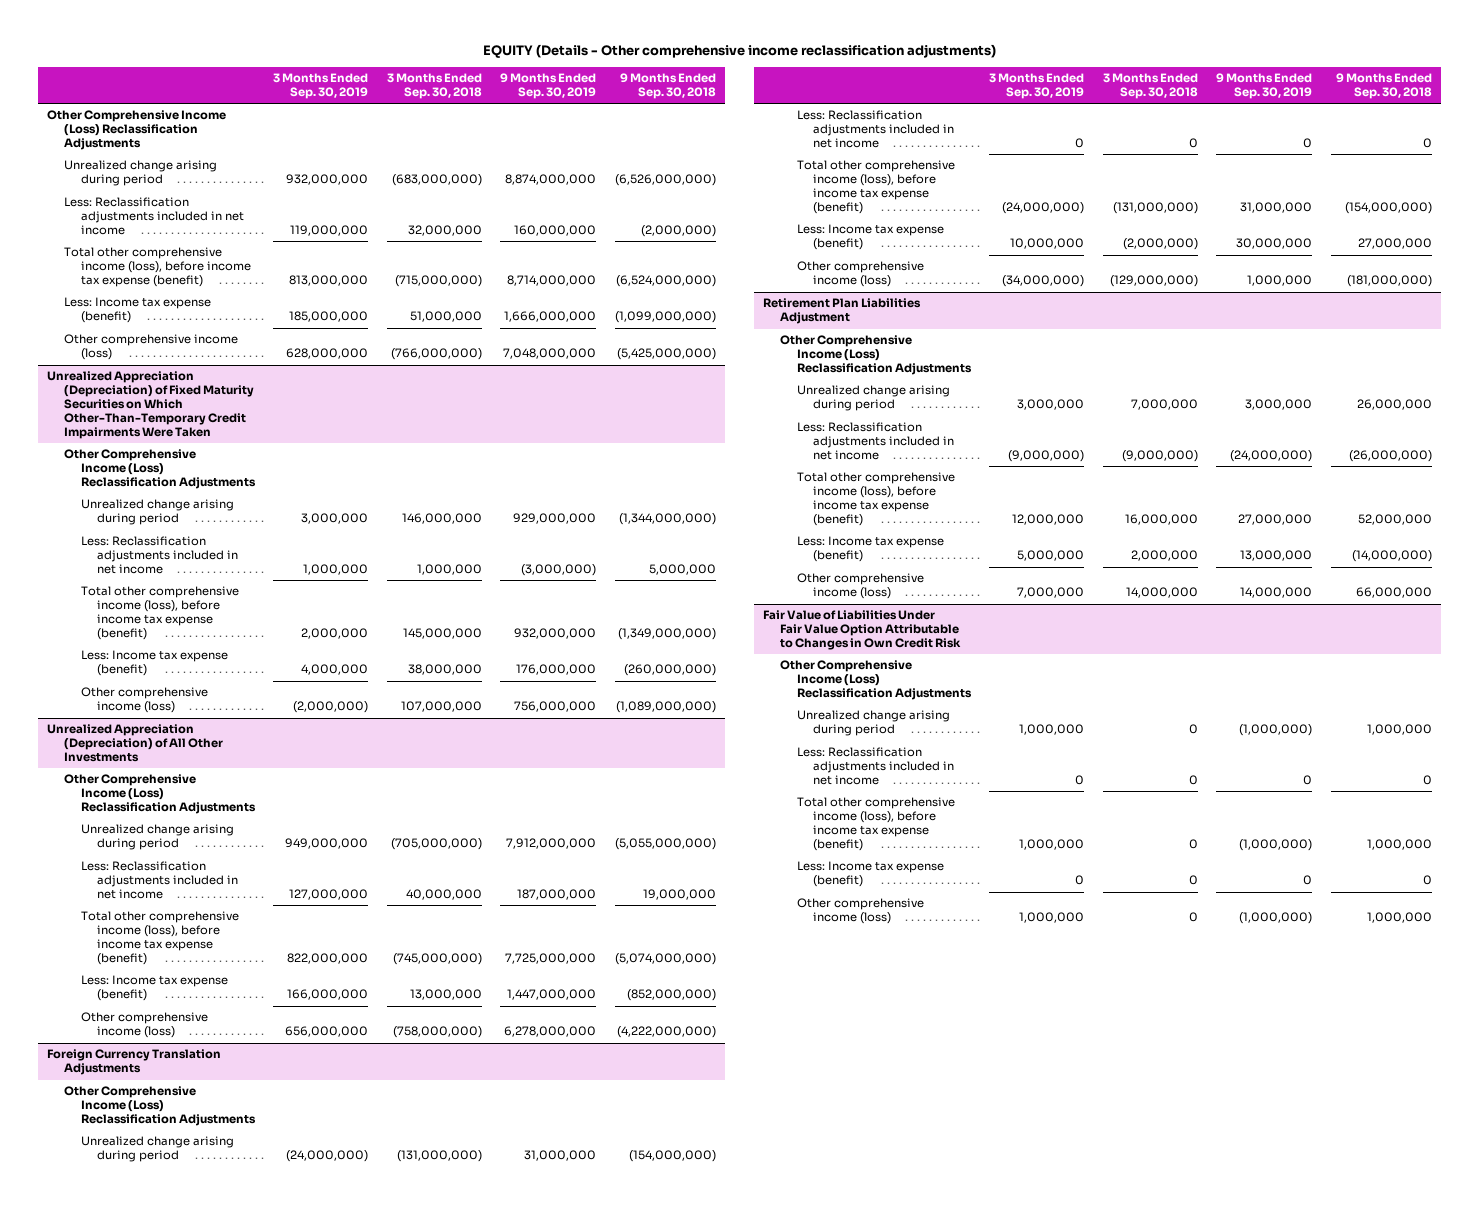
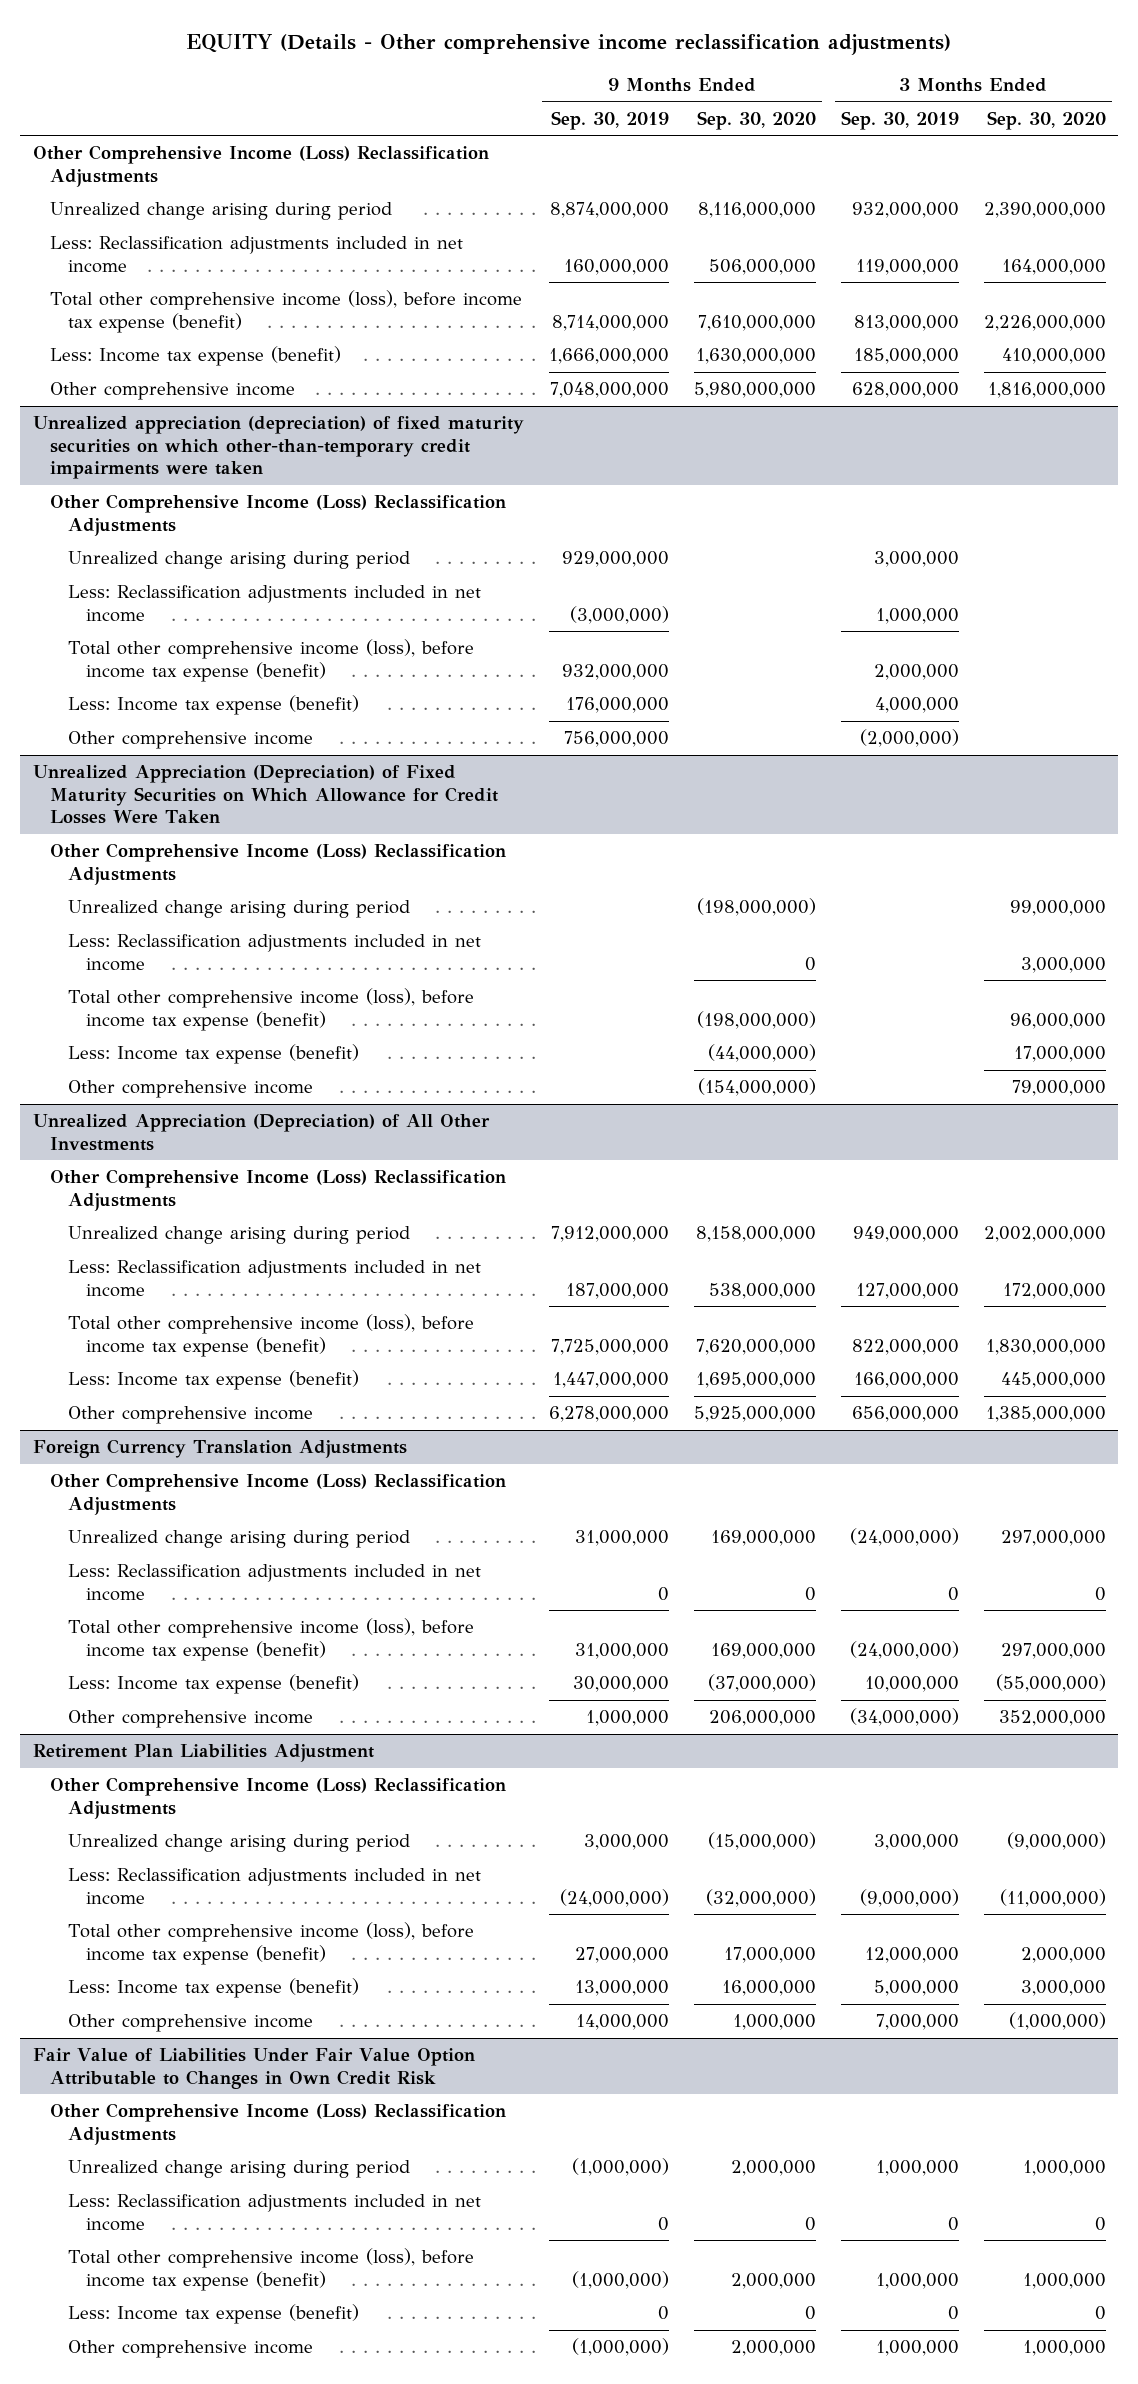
- | 3 Months Ended Sep. 30, 2019 | 3 Months Ended Sep. 30, 2018 | 9 Months Ended Sep. 30, 2019 | 9 Months Ended Sep. 30, 2018
+ | 9 Months Ended Sep. 30, 2019 | 9 Months Ended Sep. 30, 2020 | 3 Months Ended Sep. 30, 2019 | 3 Months Ended Sep. 30, 2020
- Other comprehensive income (loss) | 628,000,000 | (766,000,000) | 7,048,000,000 | (5,425,000,000)
- Unrealized Appreciation (Depreciation) of Fixed Maturity Securities on Which Other-Than-Temporary Credit Impairments Were Taken
+ Other comprehensive income | 7,048,000,000 | 5,980,000,000 | 628,000,000 | 1,816,000,000
+ Unrealized appreciation (depreciation) of fixed maturity securities on which other-than-temporary credit impairments were taken
- Other comprehensive income (loss) | (2,000,000) | 107,000,000 | 756,000,000 | (1,089,000,000)
+ Other comprehensive income | 756,000,000 | | (2,000,000) |
+ Unrealized Appreciation (Depreciation) of Fixed Maturity Securities on Which Allowance for Credit Losses Were Taken
+ Other Comprehensive Income (Loss) Reclassification Adjustments
+ Unrealized change arising during period | | (198,000,000) | | 99,000,000
+ Less: Reclassification adjustments included in net income | | 0 | | 3,000,000
+ Total other comprehensive income (loss), before income tax expense (benefit) | | (198,000,000) | | 96,000,000
+ Less: Income tax expense (benefit) | | (44,000,000) | | 17,000,000
+ Other comprehensive income | | (154,000,000) | | 79,000,000
@ Unrealized Appreciation (Depreciation) of All Other Investments
- Other comprehensive income (loss) | 656,000,000 | (758,000,000) | 6,278,000,000 | (4,222,000,000)
+ Other comprehensive income | 6,278,000,000 | 5,925,000,000 | 656,000,000 | 1,385,000,000
@ Foreign Currency Translation Adjustments
- Other comprehensive income (loss) | (34,000,000) | (129,000,000) | 1,000,000 | (181,000,000)
+ Other comprehensive income | 1,000,000 | 206,000,000 | (34,000,000) | 352,000,000
@ Retirement Plan Liabilities Adjustment
- Other comprehensive income (loss) | 7,000,000 | 14,000,000 | 14,000,000 | 66,000,000
+ Other comprehensive income | 14,000,000 | 1,000,000 | 7,000,000 | (1,000,000)
@ Fair Value of Liabilities Under Fair Value Option Attributable to Changes in Own Credit Risk
- Other comprehensive income (loss) | 1,000,000 | 0 | (1,000,000) | 1,000,000
+ Other comprehensive income | (1,000,000) | 2,000,000 | 1,000,000 | 1,000,000

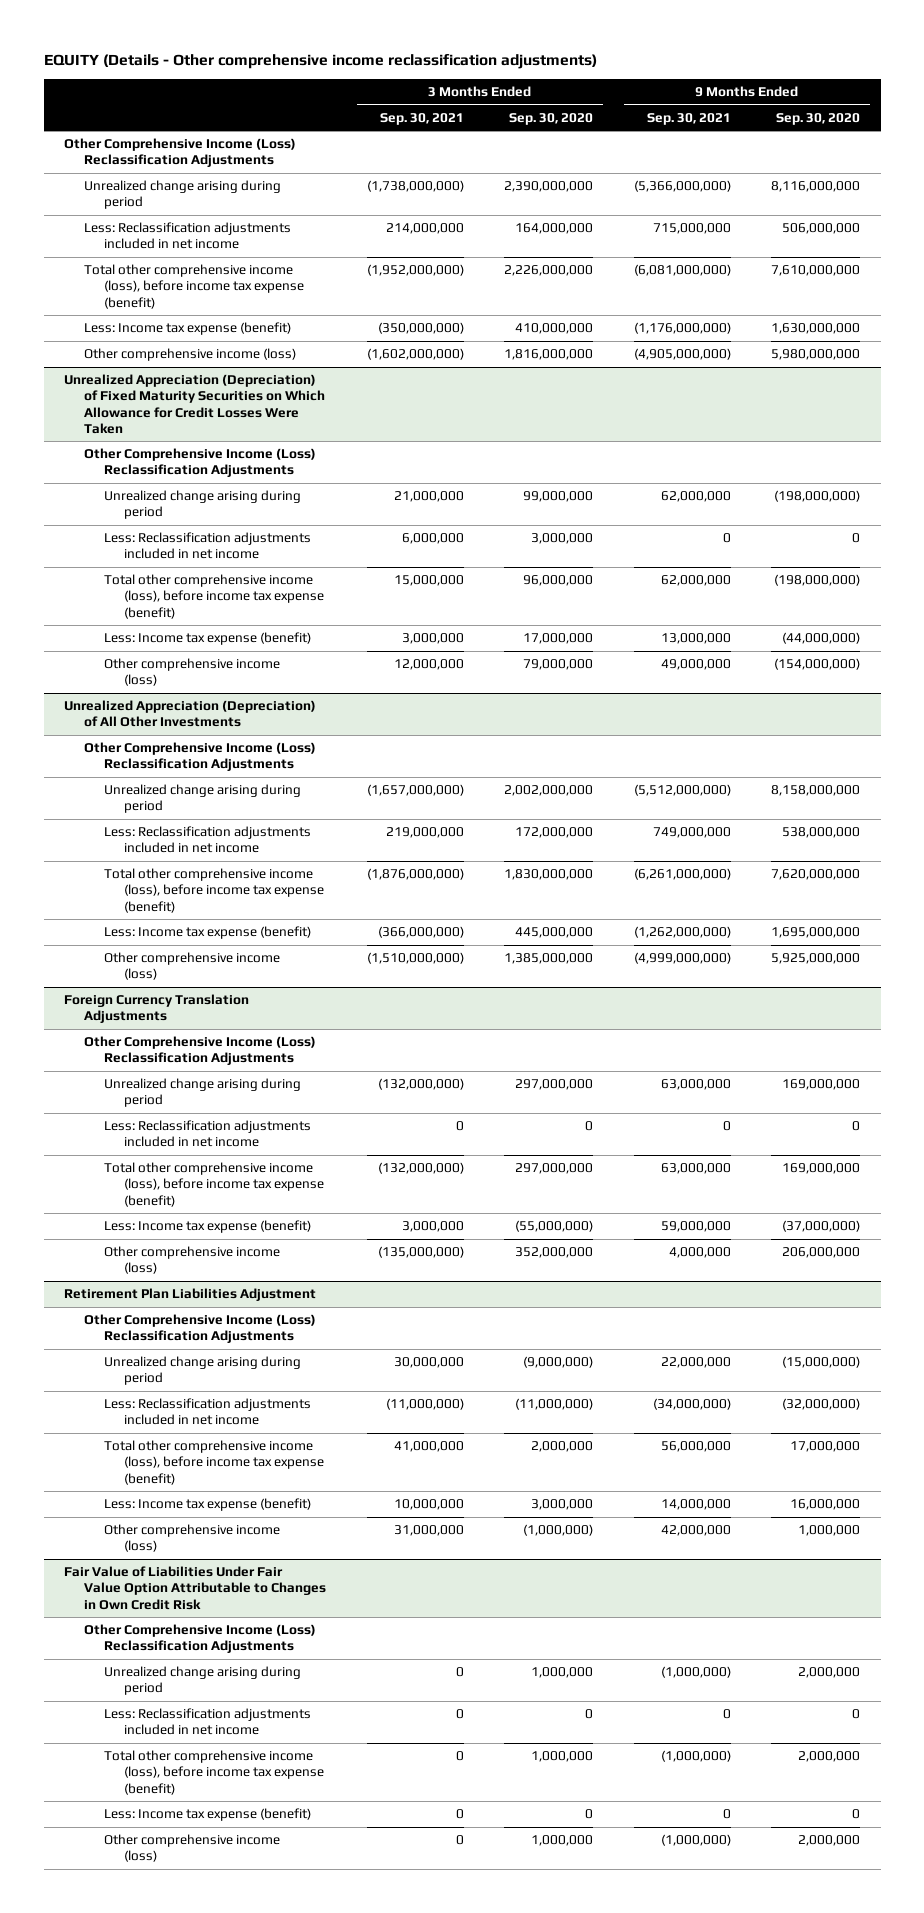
- | 9 Months Ended Sep. 30, 2019 | 9 Months Ended Sep. 30, 2020 | 3 Months Ended Sep. 30, 2019 | 3 Months Ended Sep. 30, 2020
+ | 3 Months Ended Sep. 30, 2021 | 3 Months Ended Sep. 30, 2020 | 9 Months Ended Sep. 30, 2021 | 9 Months Ended Sep. 30, 2020
- Other comprehensive income | 7,048,000,000 | 5,980,000,000 | 628,000,000 | 1,816,000,000
- Unrealized appreciation (depreciation) of fixed maturity securities on which other-than-temporary credit impairments were taken
- Other Comprehensive Income (Loss) Reclassification Adjustments
- Unrealized change arising during period | 929,000,000 | | 3,000,000 |
- Less: Reclassification adjustments included in net income | (3,000,000) | | 1,000,000 |
- Total other comprehensive income (loss), before income tax expense (benefit) | 932,000,000 | | 2,000,000 |
- Less: Income tax expense (benefit) | 176,000,000 | | 4,000,000 |
- Other comprehensive income | 756,000,000 | | (2,000,000) |
+ Other comprehensive income (loss) | (1,602,000,000) | 1,816,000,000 | (4,905,000,000) | 5,980,000,000
@ Unrealized Appreciation (Depreciation) of Fixed Maturity Securities on Which Allowance for Credit Losses Were Taken
- Other comprehensive income | | (154,000,000) | | 79,000,000
+ Other comprehensive income (loss) | 12,000,000 | 79,000,000 | 49,000,000 | (154,000,000)
@ Unrealized Appreciation (Depreciation) of All Other Investments
- Other comprehensive income | 6,278,000,000 | 5,925,000,000 | 656,000,000 | 1,385,000,000
+ Other comprehensive income (loss) | (1,510,000,000) | 1,385,000,000 | (4,999,000,000) | 5,925,000,000
@ Foreign Currency Translation Adjustments
- Other comprehensive income | 1,000,000 | 206,000,000 | (34,000,000) | 352,000,000
+ Other comprehensive income (loss) | (135,000,000) | 352,000,000 | 4,000,000 | 206,000,000
@ Retirement Plan Liabilities Adjustment
- Other comprehensive income | 14,000,000 | 1,000,000 | 7,000,000 | (1,000,000)
+ Other comprehensive income (loss) | 31,000,000 | (1,000,000) | 42,000,000 | 1,000,000
@ Fair Value of Liabilities Under Fair Value Option Attributable to Changes in Own Credit Risk
- Other comprehensive income | (1,000,000) | 2,000,000 | 1,000,000 | 1,000,000
+ Other comprehensive income (loss) | 0 | 1,000,000 | (1,000,000) | 2,000,000

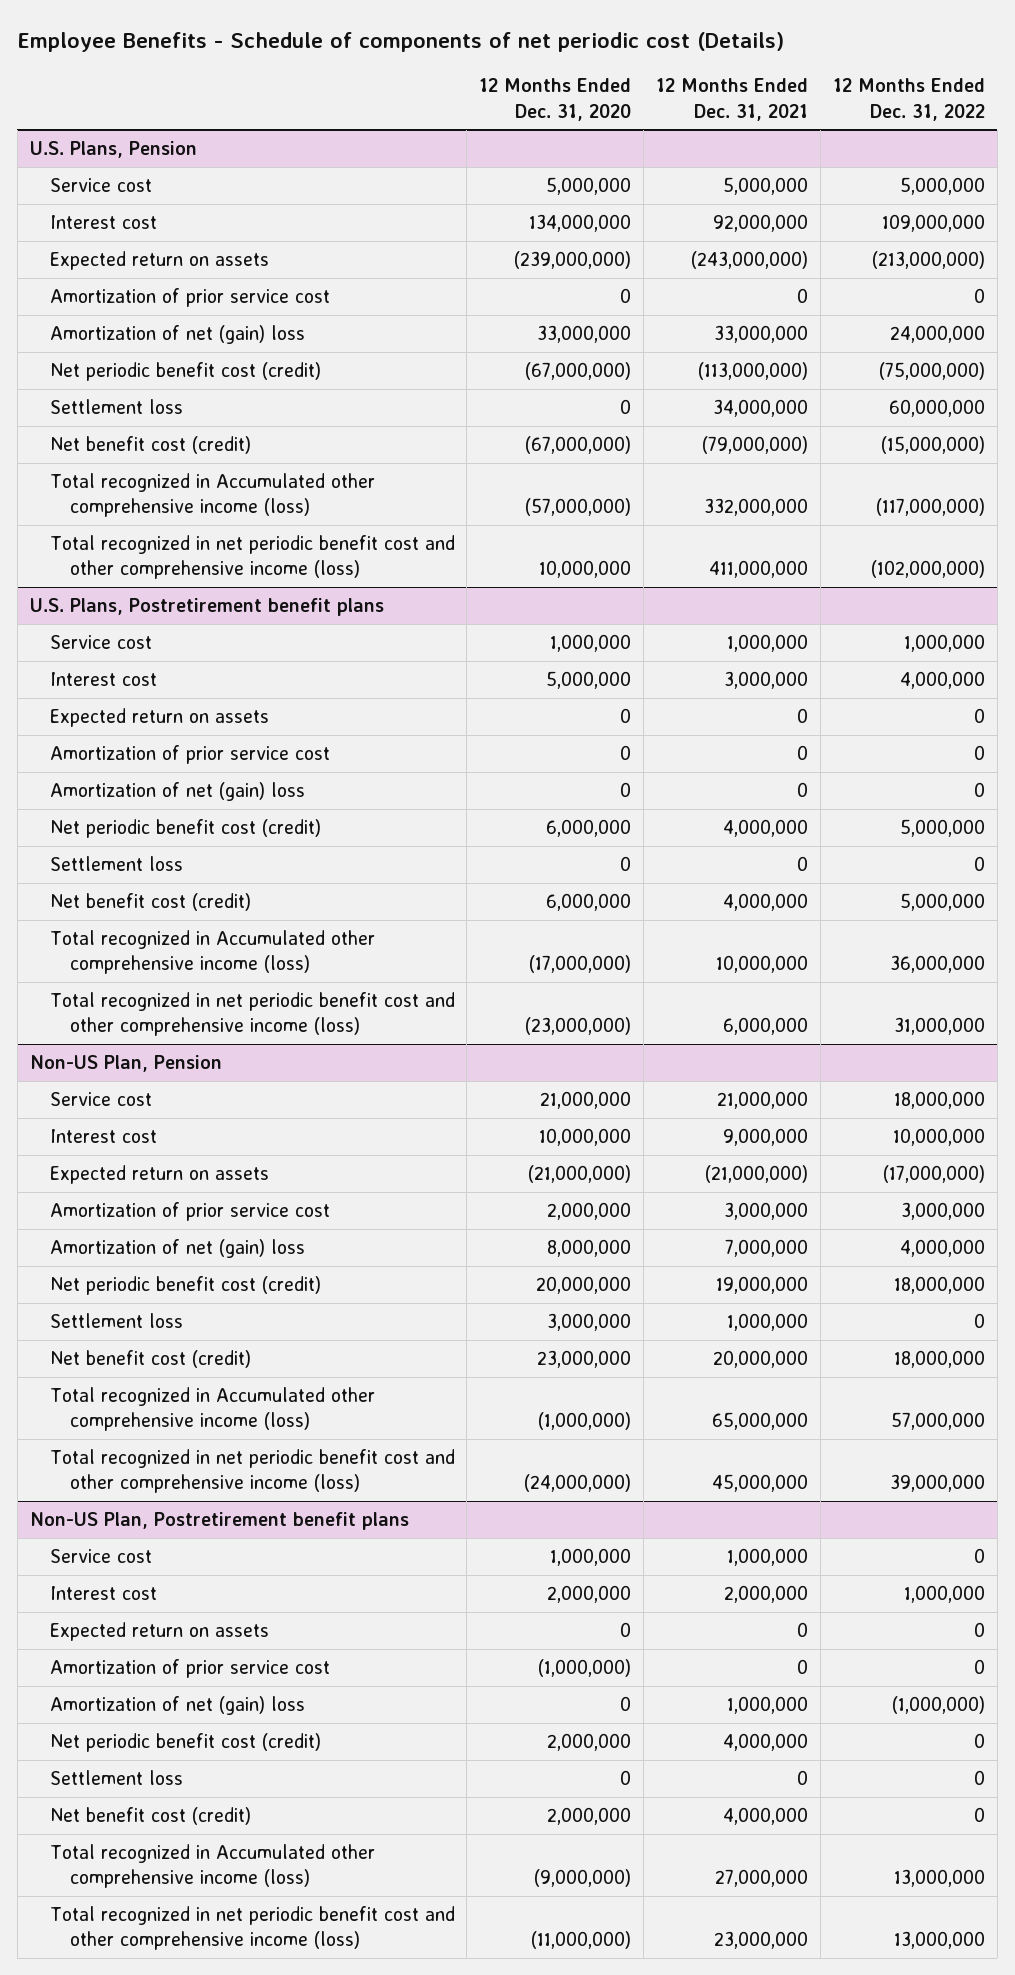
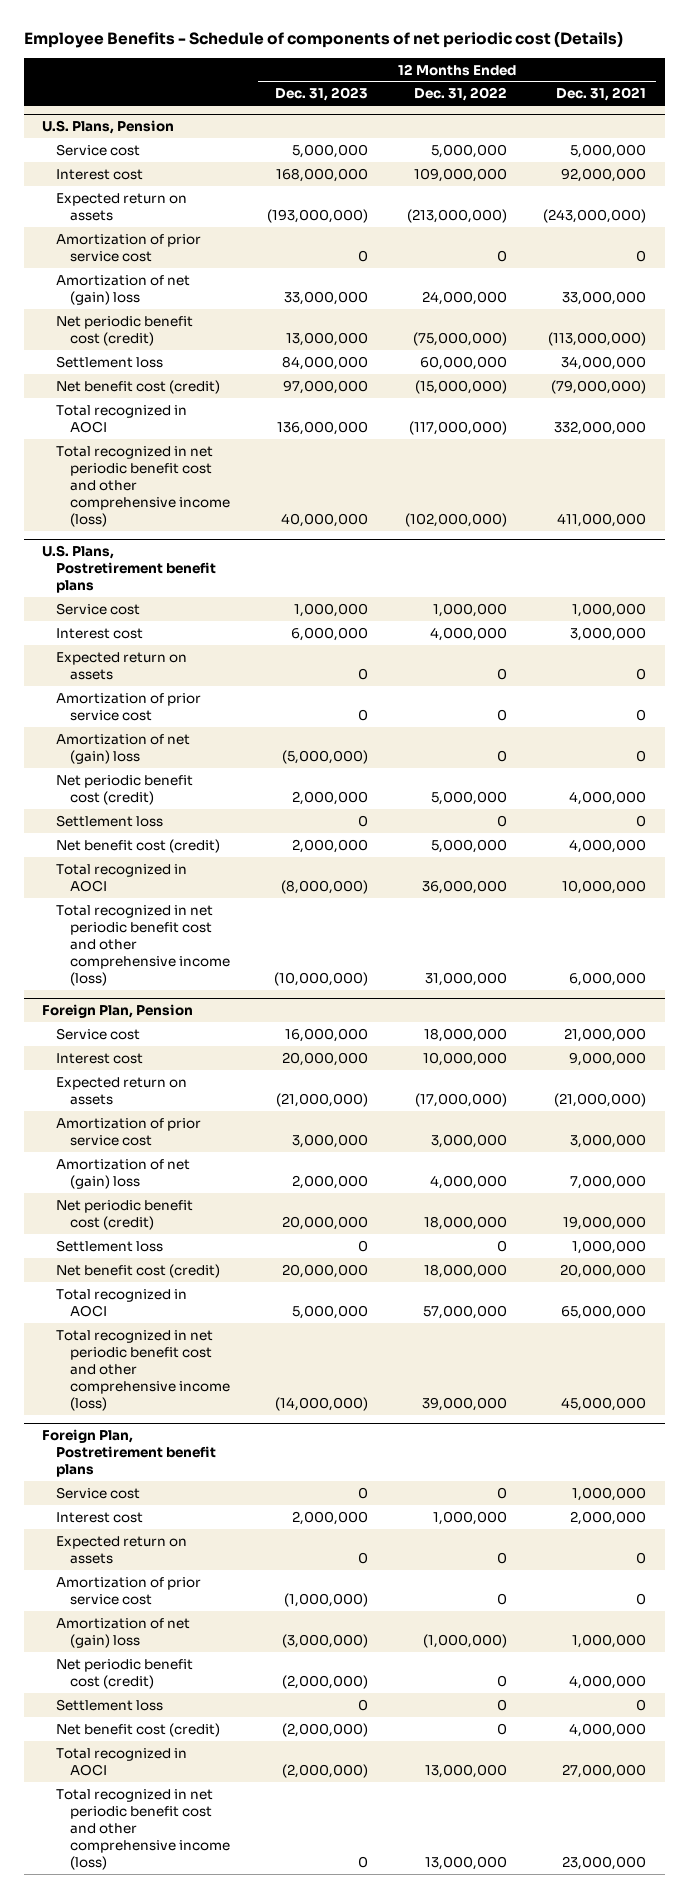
- | 12 Months Ended Dec. 31, 2020 | 12 Months Ended Dec. 31, 2021 | 12 Months Ended Dec. 31, 2022
+ | 12 Months Ended Dec. 31, 2023 | 12 Months Ended Dec. 31, 2022 | 12 Months Ended Dec. 31, 2021
@ U.S. Plans, Pension
- Total recognized in Accumulated other comprehensive income (loss) | (57,000,000) | 332,000,000 | (117,000,000)
+ Total recognized in AOCI | 136,000,000 | (117,000,000) | 332,000,000
@ U.S. Plans, Postretirement benefit plans
- Total recognized in Accumulated other comprehensive income (loss) | (17,000,000) | 10,000,000 | 36,000,000
+ Total recognized in AOCI | (8,000,000) | 36,000,000 | 10,000,000
- Non-US Plan, Pension
+ Foreign Plan, Pension
- Total recognized in Accumulated other comprehensive income (loss) | (1,000,000) | 65,000,000 | 57,000,000
+ Total recognized in AOCI | 5,000,000 | 57,000,000 | 65,000,000
- Non-US Plan, Postretirement benefit plans
+ Foreign Plan, Postretirement benefit plans
- Total recognized in Accumulated other comprehensive income (loss) | (9,000,000) | 27,000,000 | 13,000,000
+ Total recognized in AOCI | (2,000,000) | 13,000,000 | 27,000,000

